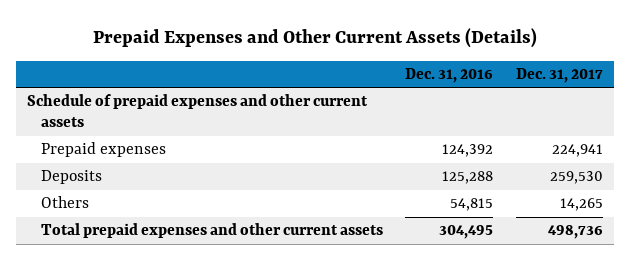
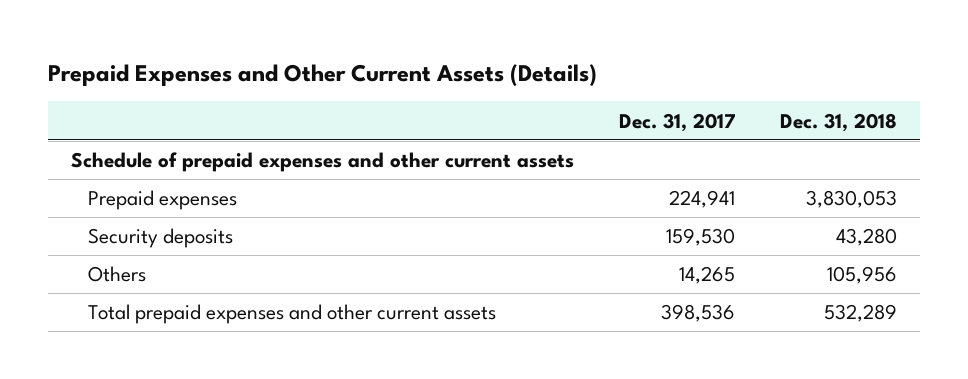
- | Dec. 31, 2016 | Dec. 31, 2017
+ | Dec. 31, 2017 | Dec. 31, 2018
- Deposits | 125,288 | 259,530
+ Security deposits | 159,530 | 43,280
- Total prepaid expenses and other current assets | 304,495 | 498,736
+ Total prepaid expenses and other current assets | 398,536 | 532,289

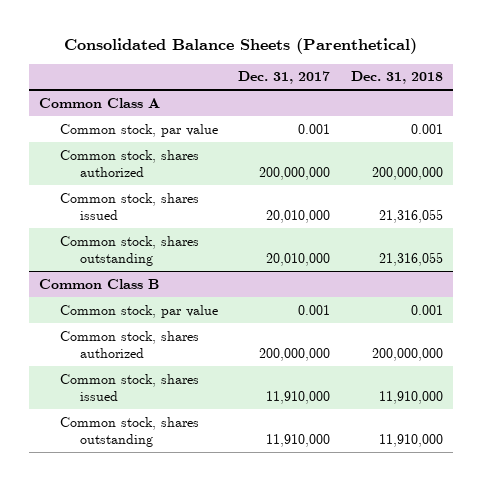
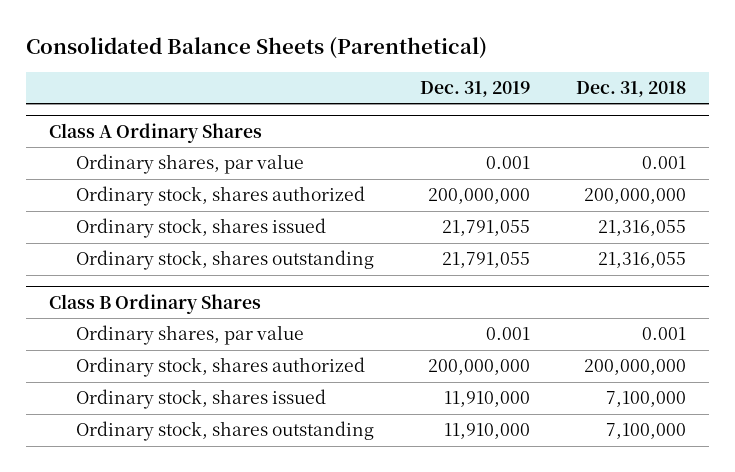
- | Dec. 31, 2017 | Dec. 31, 2018
+ | Dec. 31, 2019 | Dec. 31, 2018
- Common Class A
- Common stock, par value | 0.001 | 0.001
- Common stock, shares authorized | 200,000,000 | 200,000,000
- Common stock, shares issued | 20,010,000 | 21,316,055
- Common stock, shares outstanding | 20,010,000 | 21,316,055
- Common Class B
- Common stock, par value | 0.001 | 0.001
- Common stock, shares authorized | 200,000,000 | 200,000,000
- Common stock, shares issued | 11,910,000 | 11,910,000
- Common stock, shares outstanding | 11,910,000 | 11,910,000
+ Class A Ordinary Shares
+ Ordinary shares, par value | 0.001 | 0.001
+ Ordinary stock, shares authorized | 200,000,000 | 200,000,000
+ Ordinary stock, shares issued | 21,791,055 | 21,316,055
+ Ordinary stock, shares outstanding | 21,791,055 | 21,316,055
+ Class B Ordinary Shares
+ Ordinary shares, par value | 0.001 | 0.001
+ Ordinary stock, shares authorized | 200,000,000 | 200,000,000
+ Ordinary stock, shares issued | 11,910,000 | 7,100,000
+ Ordinary stock, shares outstanding | 11,910,000 | 7,100,000

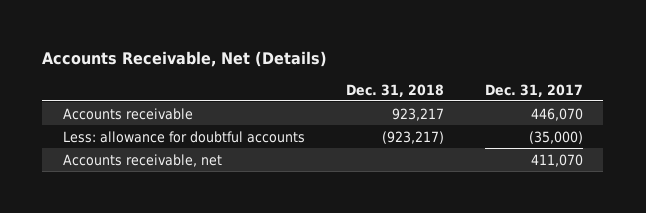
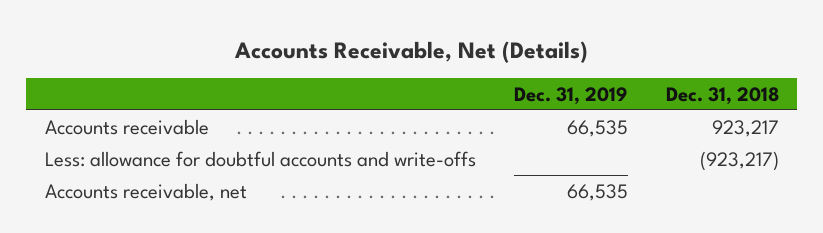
- | Dec. 31, 2018 | Dec. 31, 2017
+ | Dec. 31, 2019 | Dec. 31, 2018
- Less: allowance for doubtful accounts | (923,217) | (35,000)
+ Less: allowance for doubtful accounts and write-offs | | (923,217)

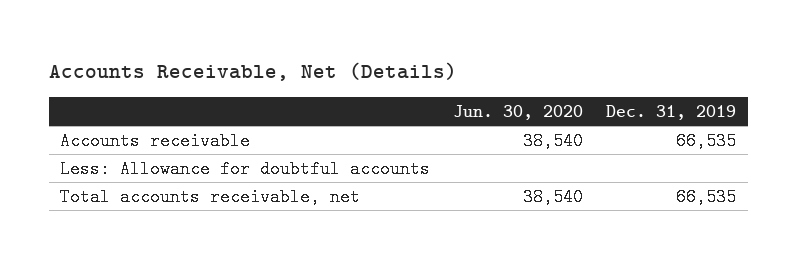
- | Dec. 31, 2019 | Dec. 31, 2018
+ | Jun. 30, 2020 | Dec. 31, 2019
- Less: allowance for doubtful accounts and write-offs | | (923,217)
- Accounts receivable, net | 66,535 |
+ Less: Allowance for doubtful accounts
+ Total accounts receivable, net | 38,540 | 66,535

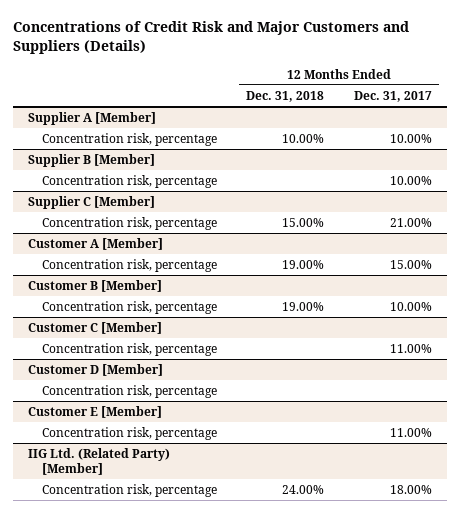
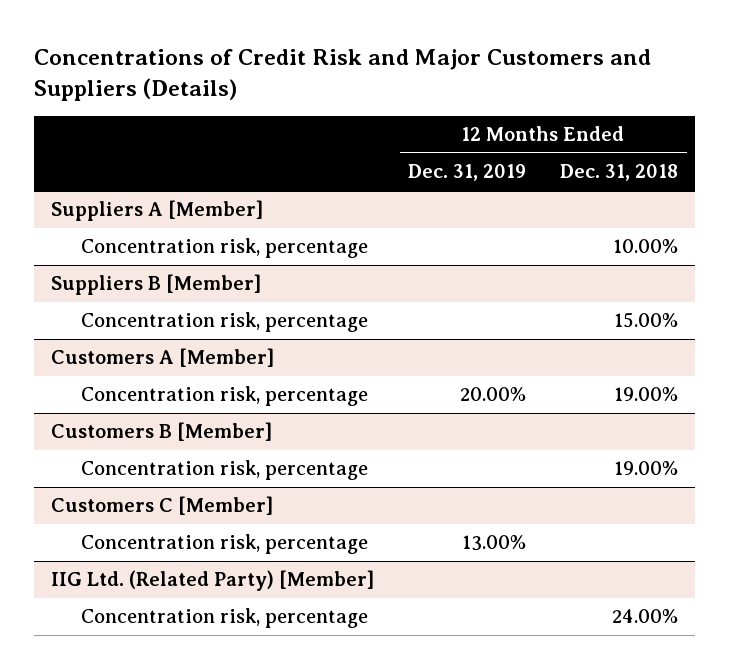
- | 12 Months Ended Dec. 31, 2018 | 12 Months Ended Dec. 31, 2017
+ | 12 Months Ended Dec. 31, 2019 | 12 Months Ended Dec. 31, 2018
- Supplier A [Member]
+ Suppliers A [Member]
- Supplier B [Member]
- Concentration risk, percentage | | 10.00%
- Supplier C [Member]
+ Suppliers B [Member]
- Customer A [Member]
+ Customers A [Member]
- Customer B [Member]
+ Customers B [Member]
- Customer C [Member]
- Concentration risk, percentage | | 11.00%
- Customer D [Member]
- Concentration risk, percentage
- Customer E [Member]
+ Customers C [Member]

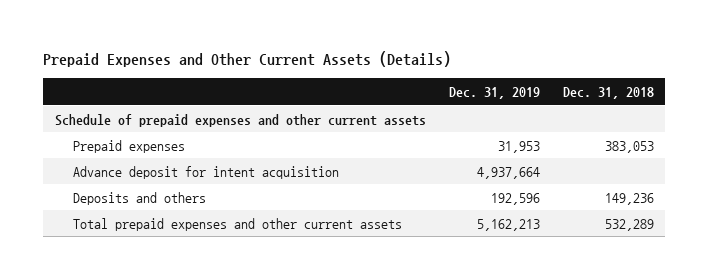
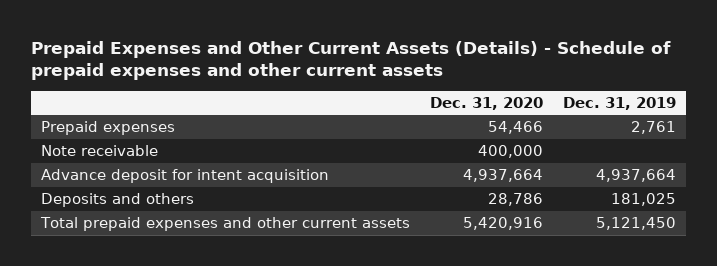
- Prepaid Expenses and Other Current Assets (Details)
+ Prepaid Expenses and Other Current Assets (Details) - Schedule of prepaid expenses and other current assets
- | Dec. 31, 2019 | Dec. 31, 2018
+ | Dec. 31, 2020 | Dec. 31, 2019
- Schedule of prepaid expenses and other current assets
- Prepaid expenses | 31,953 | 383,053
+ Prepaid expenses | 54,466 | 2,761
+ Note receivable | 400,000 |
- Deposits and others | 192,596 | 149,236
- Total prepaid expenses and other current assets | 5,162,213 | 532,289
+ Deposits and others | 28,786 | 181,025
+ Total prepaid expenses and other current assets | 5,420,916 | 5,121,450

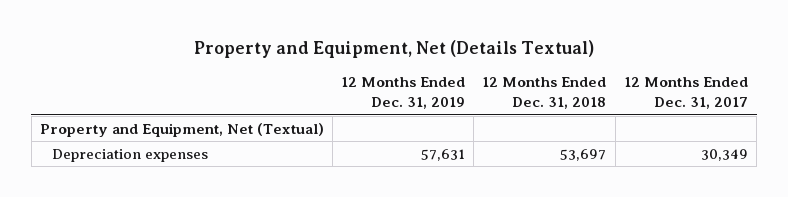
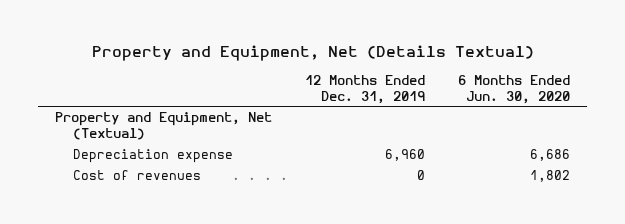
- | 12 Months Ended Dec. 31, 2019 | 12 Months Ended Dec. 31, 2018 | 12 Months Ended Dec. 31, 2017
+ | 12 Months Ended Dec. 31, 2019 | 6 Months Ended Jun. 30, 2020
- Depreciation expenses | 57,631 | 53,697 | 30,349
+ Depreciation expense | 6,960 | 6,686
+ Cost of revenues | 0 | 1,802

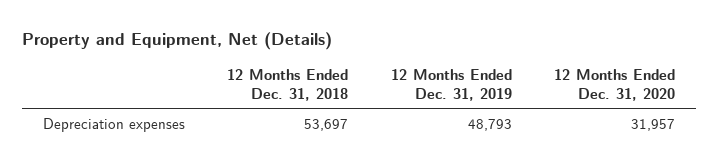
- Property and Equipment, Net (Details Textual)
+ Property and Equipment, Net (Details)
- | 12 Months Ended Dec. 31, 2019 | 6 Months Ended Jun. 30, 2020
+ | 12 Months Ended Dec. 31, 2018 | 12 Months Ended Dec. 31, 2019 | 12 Months Ended Dec. 31, 2020
- Property and Equipment, Net (Textual)
- Depreciation expense | 6,960 | 6,686
- Cost of revenues | 0 | 1,802
+ Depreciation expenses | 53,697 | 48,793 | 31,957

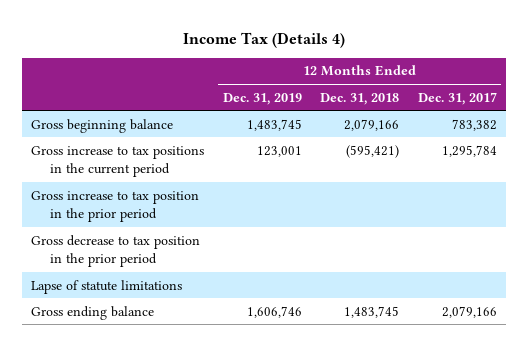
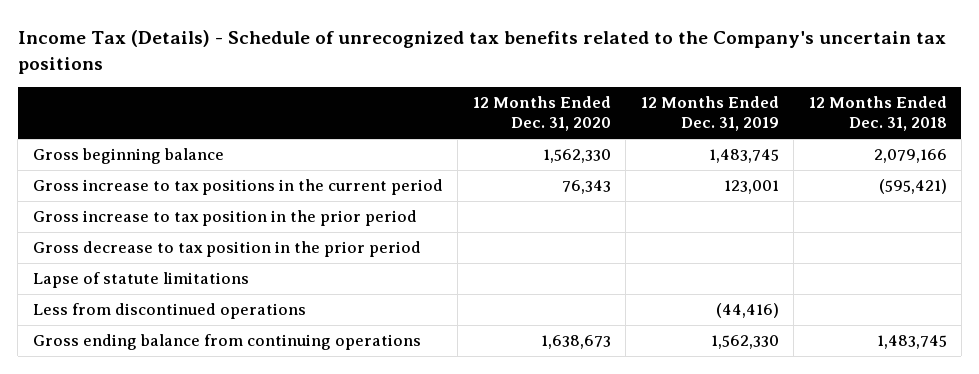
- Income Tax (Details 4)
+ Income Tax (Details) - Schedule of unrecognized tax benefits related to the Company's uncertain tax positions
- | 12 Months Ended Dec. 31, 2019 | 12 Months Ended Dec. 31, 2018 | 12 Months Ended Dec. 31, 2017
+ | 12 Months Ended Dec. 31, 2020 | 12 Months Ended Dec. 31, 2019 | 12 Months Ended Dec. 31, 2018
- Gross ending balance | 1,606,746 | 1,483,745 | 2,079,166
+ Less from discontinued operations | | (44,416) |
+ Gross ending balance from continuing operations | 1,638,673 | 1,562,330 | 1,483,745

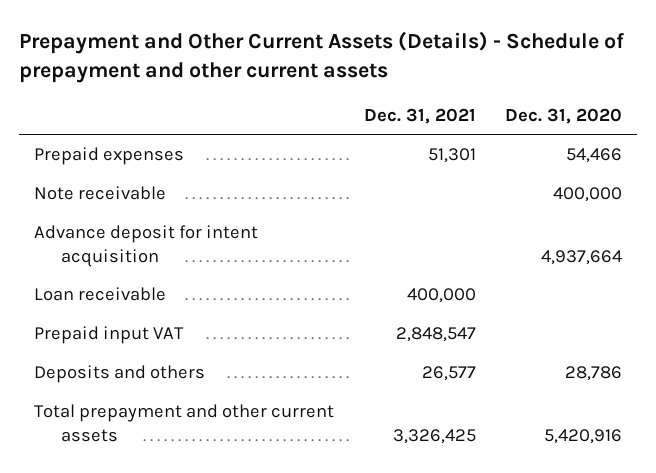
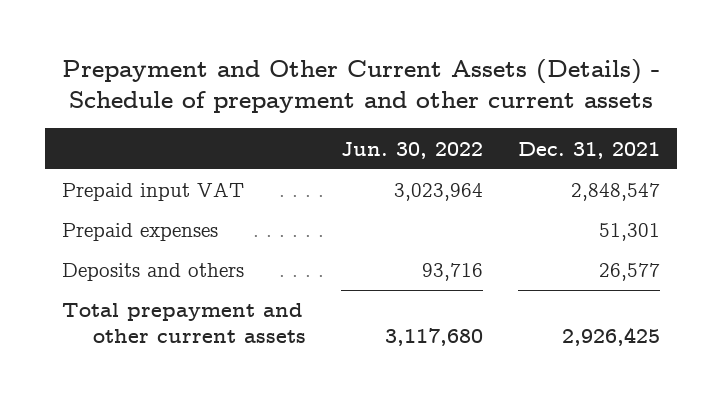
- | Dec. 31, 2021 | Dec. 31, 2020
+ | Jun. 30, 2022 | Dec. 31, 2021
- Note receivable | | 400,000
- Advance deposit for intent acquisition | | 4,937,664
- Loan receivable | 400,000 |
moved down: Prepaid expenses | | 51,301
- Total prepayment and other current assets | 3,326,425 | 5,420,916
+ Total prepayment and other current assets | 3,117,680 | 2,926,425

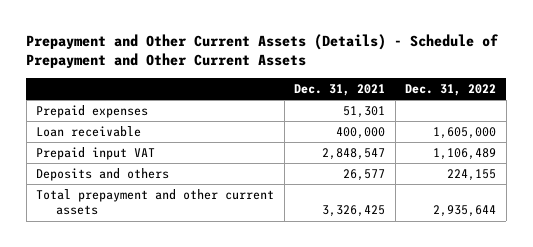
- Prepayment and Other Current Assets (Details) - Schedule of prepayment and other current assets
+ Prepayment and Other Current Assets (Details) - Schedule of Prepayment and Other Current Assets
- | Jun. 30, 2022 | Dec. 31, 2021
+ | Dec. 31, 2021 | Dec. 31, 2022
+ Loan receivable | 400,000 | 1,605,000
moved down: Prepaid input VAT | 2,848,547 | 1,106,489
- Total prepayment and other current assets | 3,117,680 | 2,926,425
+ Total prepayment and other current assets | 3,326,425 | 2,935,644

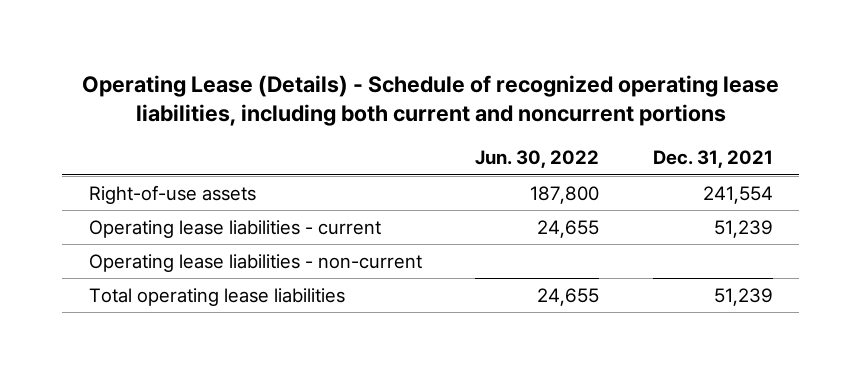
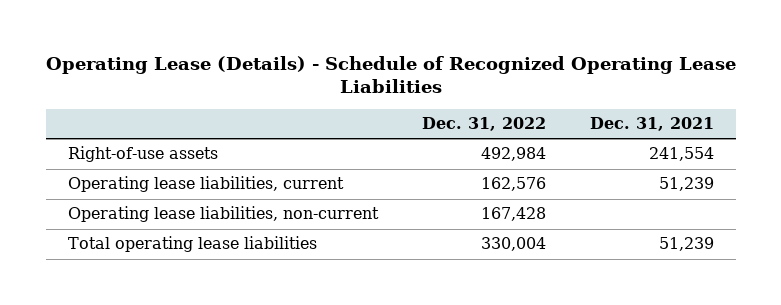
- Operating Lease (Details) - Schedule of recognized operating lease liabilities, including both current and noncurrent portions
+ Operating Lease (Details) - Schedule of Recognized Operating Lease Liabilities
- | Jun. 30, 2022 | Dec. 31, 2021
+ | Dec. 31, 2022 | Dec. 31, 2021
- Operating lease liabilities - current | 24,655 | 51,239
- Operating lease liabilities - non-current
+ Operating lease liabilities, current | 162,576 | 51,239
+ Operating lease liabilities, non-current | 167,428 |

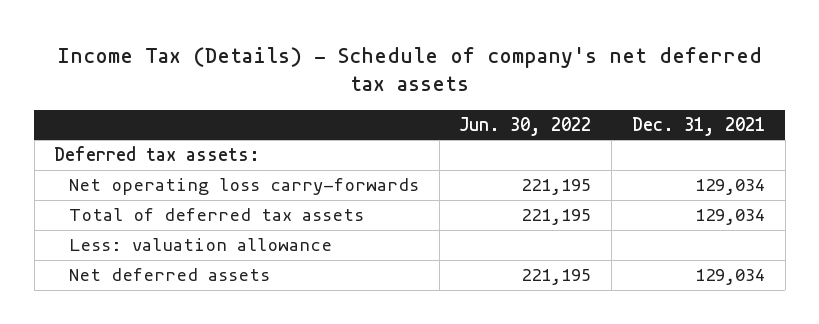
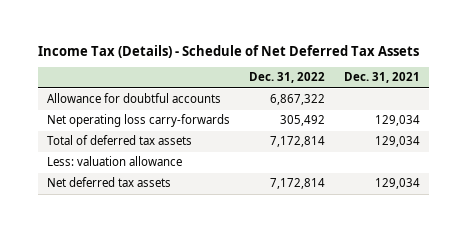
- Income Tax (Details) - Schedule of company's net deferred tax assets
+ Income Tax (Details) - Schedule of Net Deferred Tax Assets
- | Jun. 30, 2022 | Dec. 31, 2021
+ | Dec. 31, 2022 | Dec. 31, 2021
- Deferred tax assets:
+ Allowance for doubtful accounts | 6,867,322 |
- Net deferred assets | 221,195 | 129,034
+ Net deferred tax assets | 7,172,814 | 129,034

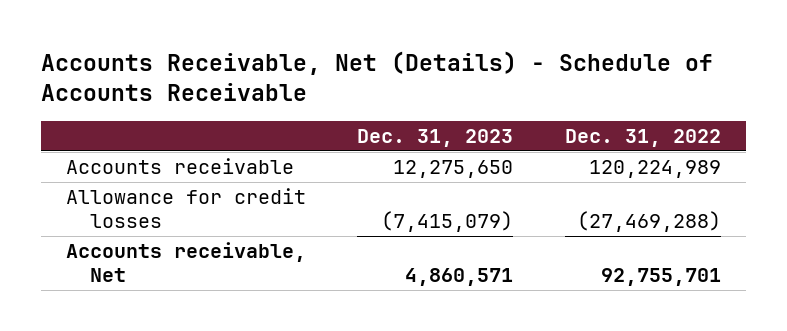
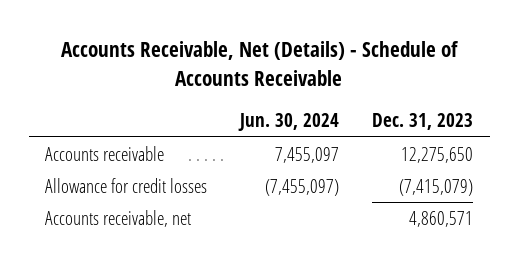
- | Dec. 31, 2023 | Dec. 31, 2022
+ | Jun. 30, 2024 | Dec. 31, 2023
- Accounts receivable, Net | 4,860,571 | 92,755,701
+ Accounts receivable, net | | 4,860,571

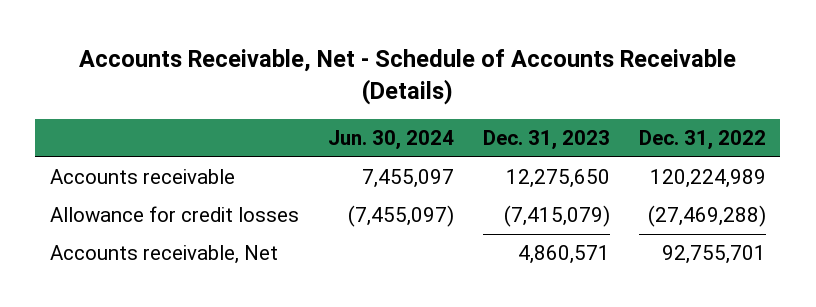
- Accounts Receivable, Net (Details) - Schedule of Accounts Receivable
+ Accounts Receivable, Net - Schedule of Accounts Receivable (Details)
- | Jun. 30, 2024 | Dec. 31, 2023
+ | Jun. 30, 2024 | Dec. 31, 2023 | Dec. 31, 2022
- Accounts receivable, net | | 4,860,571
+ Accounts receivable, Net | | 4,860,571 | 92,755,701

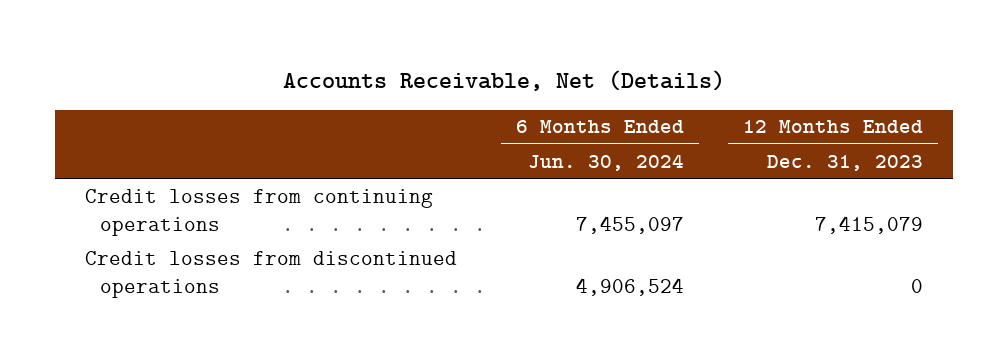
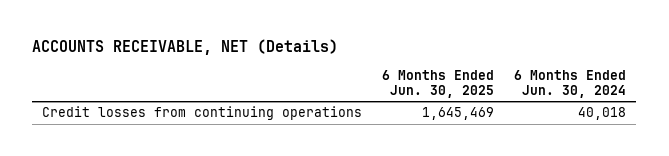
- Accounts Receivable, Net (Details)
+ ACCOUNTS RECEIVABLE, NET (Details)
- | 6 Months Ended Jun. 30, 2024 | 12 Months Ended Dec. 31, 2023
+ | 6 Months Ended Jun. 30, 2025 | 6 Months Ended Jun. 30, 2024
- Credit losses from continuing operations | 7,455,097 | 7,415,079
- Credit losses from discontinued operations | 4,906,524 | 0
+ Credit losses from continuing operations | 1,645,469 | 40,018

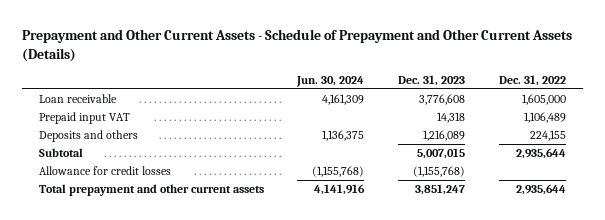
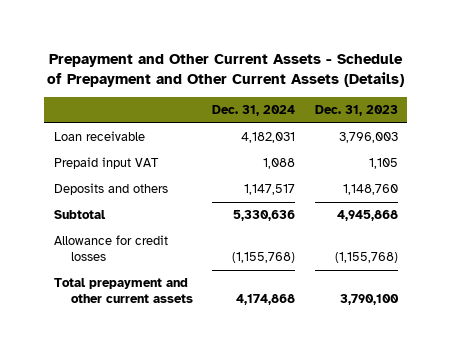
- | Jun. 30, 2024 | Dec. 31, 2023 | Dec. 31, 2022
+ | Dec. 31, 2024 | Dec. 31, 2023
- Loan receivable | 4,161,309 | 3,776,608 | 1,605,000
- Prepaid input VAT | | 14,318 | 1,106,489
- Deposits and others | 1,136,375 | 1,216,089 | 224,155
- Subtotal | | 5,007,015 | 2,935,644
+ Loan receivable | 4,182,031 | 3,796,003
+ Prepaid input VAT | 1,088 | 1,105
+ Deposits and others | 1,147,517 | 1,148,760
+ Subtotal | 5,330,636 | 4,945,868
- Total prepayment and other current assets | 4,141,916 | 3,851,247 | 2,935,644
+ Total prepayment and other current assets | 4,174,868 | 3,790,100

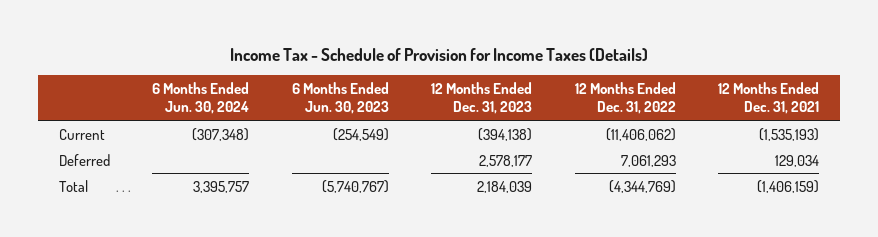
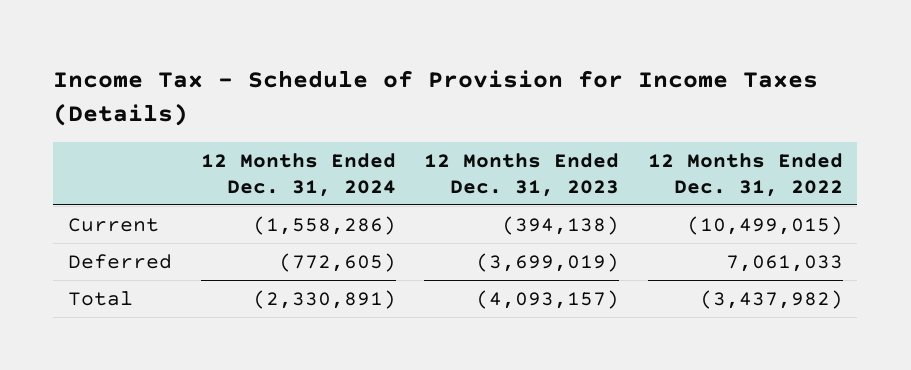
- | 6 Months Ended Jun. 30, 2024 | 6 Months Ended Jun. 30, 2023 | 12 Months Ended Dec. 31, 2023 | 12 Months Ended Dec. 31, 2022 | 12 Months Ended Dec. 31, 2021
+ | 12 Months Ended Dec. 31, 2024 | 12 Months Ended Dec. 31, 2023 | 12 Months Ended Dec. 31, 2022
- Current | (307,348) | (254,549) | (394,138) | (11,406,062) | (1,535,193)
- Deferred | | | 2,578,177 | 7,061,293 | 129,034
- Total | 3,395,757 | (5,740,767) | 2,184,039 | (4,344,769) | (1,406,159)
+ Current | (1,558,286) | (394,138) | (10,499,015)
+ Deferred | (772,605) | (3,699,019) | 7,061,033
+ Total | (2,330,891) | (4,093,157) | (3,437,982)

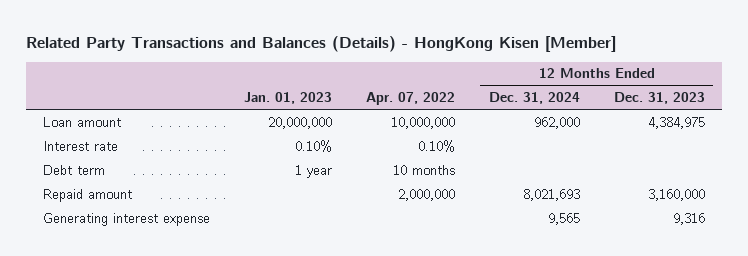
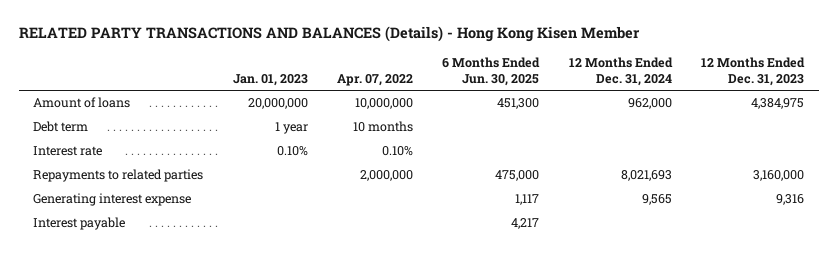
- Related Party Transactions and Balances (Details) - HongKong Kisen [Member]
+ RELATED PARTY TRANSACTIONS AND BALANCES (Details) - Hong Kong Kisen Member
- | Jan. 01, 2023 | Apr. 07, 2022 | 12 Months Ended Dec. 31, 2024 | 12 Months Ended Dec. 31, 2023
+ | Jan. 01, 2023 | Apr. 07, 2022 | 6 Months Ended Jun. 30, 2025 | 12 Months Ended Dec. 31, 2024 | 12 Months Ended Dec. 31, 2023
- Loan amount | 20,000,000 | 10,000,000 | 962,000 | 4,384,975
+ Amount of loans | 20,000,000 | 10,000,000 | 451,300 | 962,000 | 4,384,975
- Repaid amount | | 2,000,000 | 8,021,693 | 3,160,000
moved down: Interest rate | 0.10% | 0.10% | | |
+ Repayments to related parties | | 2,000,000 | 475,000 | 8,021,693 | 3,160,000
+ Interest payable | | | 4,217 | |

